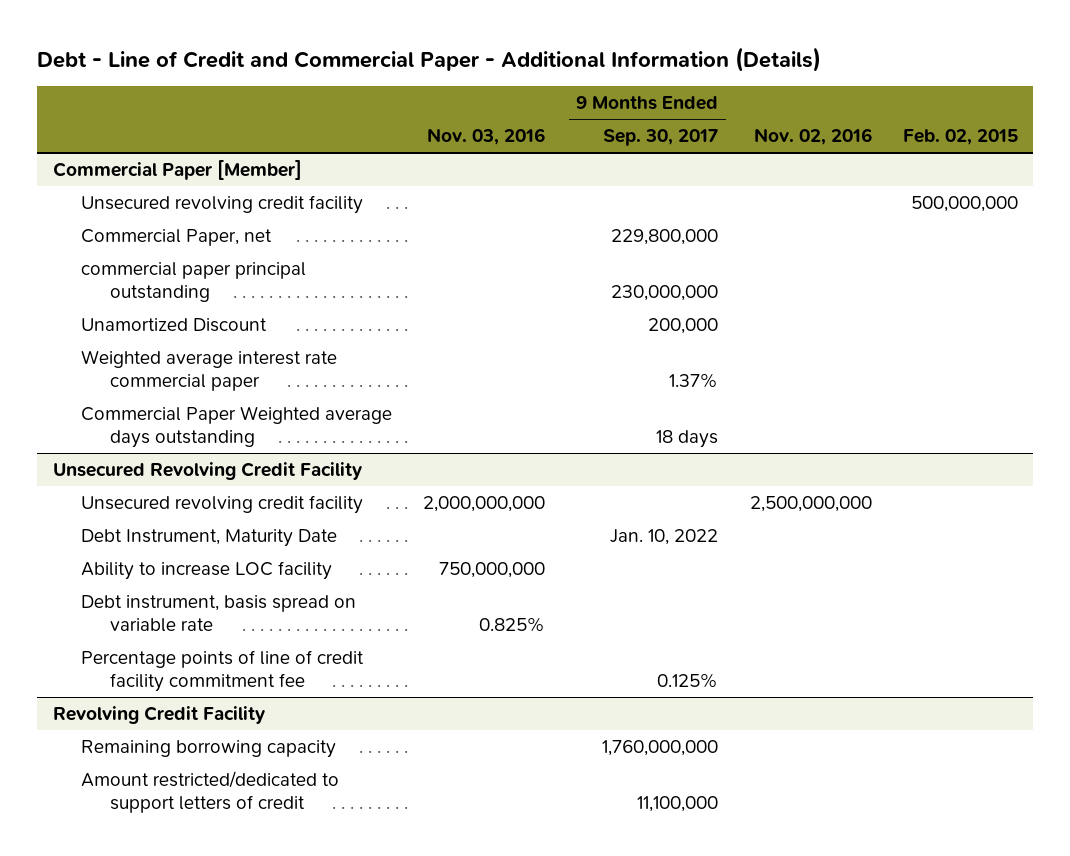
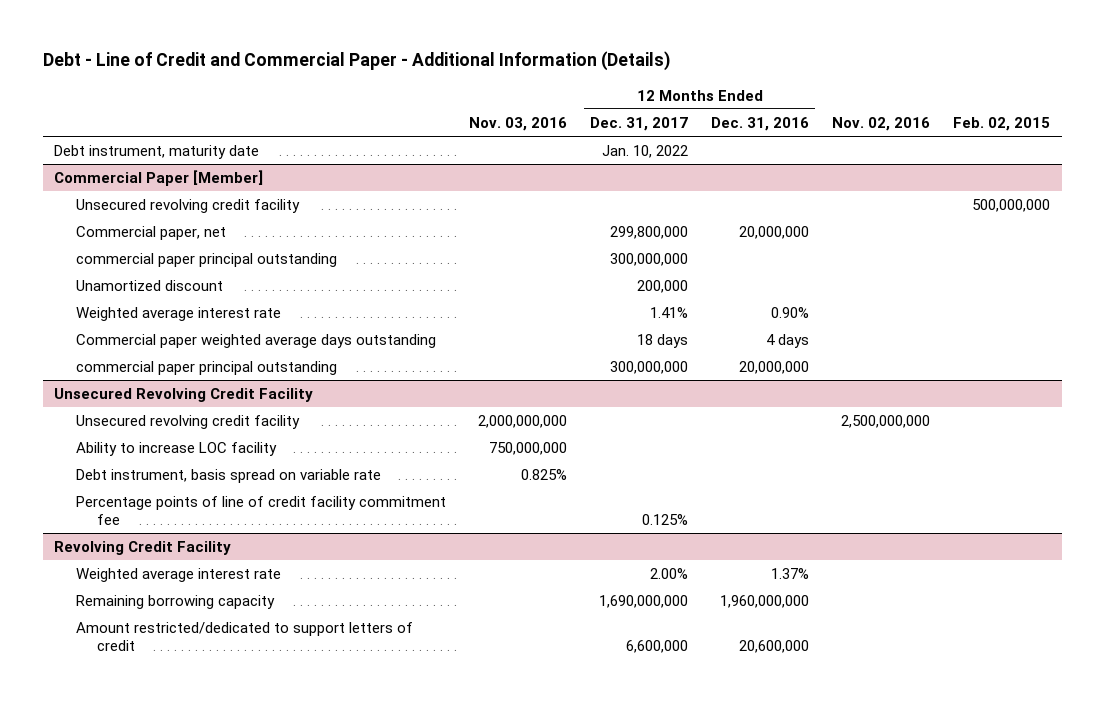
- | Nov. 03, 2016 | 9 Months Ended Sep. 30, 2017 | Nov. 02, 2016 | Feb. 02, 2015
+ | Nov. 03, 2016 | 12 Months Ended Dec. 31, 2017 | 12 Months Ended Dec. 31, 2016 | Nov. 02, 2016 | Feb. 02, 2015
+ Debt instrument, maturity date | | Jan. 10, 2022 | | |
@ Commercial Paper [Member]
- Commercial Paper, net | | 229,800,000 | |
+ Commercial paper, net | | 299,800,000 | 20,000,000 | |
- Unamortized Discount | | 200,000 | |
- Weighted average interest rate commercial paper | | 1.37% | |
- Commercial Paper Weighted average days outstanding | | 18 days | |
+ Unamortized discount | | 200,000 | | |
+ Weighted average interest rate | | 1.41% | 0.90% | |
+ Commercial paper weighted average days outstanding | | 18 days | 4 days | |
+ commercial paper principal outstanding | | 300,000,000 | 20,000,000 | |
@ Unsecured Revolving Credit Facility
- Debt Instrument, Maturity Date | | Jan. 10, 2022 | |
@ Revolving Credit Facility
+ Weighted average interest rate | | 2.00% | 1.37% | |

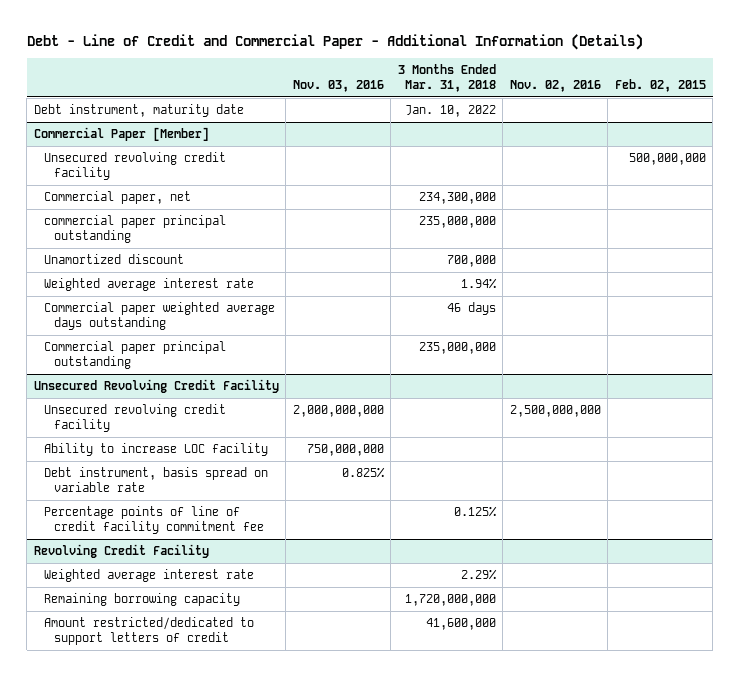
- | Nov. 03, 2016 | 12 Months Ended Dec. 31, 2017 | 12 Months Ended Dec. 31, 2016 | Nov. 02, 2016 | Feb. 02, 2015
+ | Nov. 03, 2016 | 3 Months Ended Mar. 31, 2018 | Nov. 02, 2016 | Feb. 02, 2015
@ Commercial Paper [Member]
- commercial paper principal outstanding | | 300,000,000 | 20,000,000 | |
+ Commercial paper principal outstanding | | 235,000,000 | |

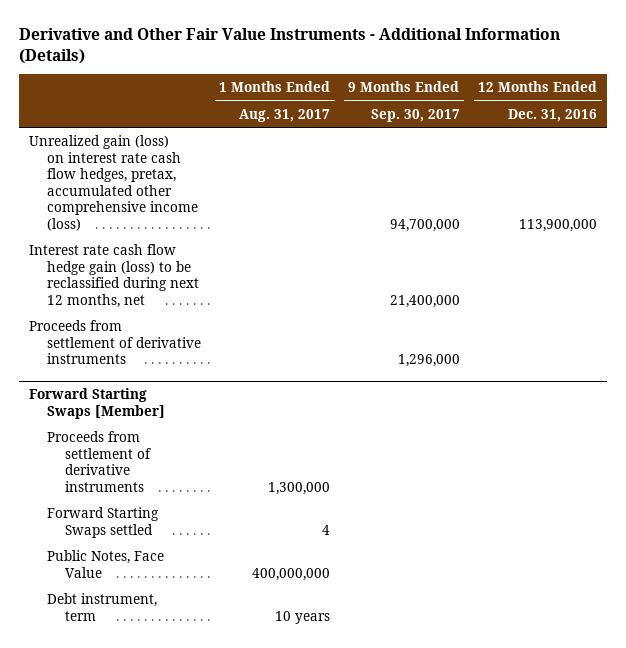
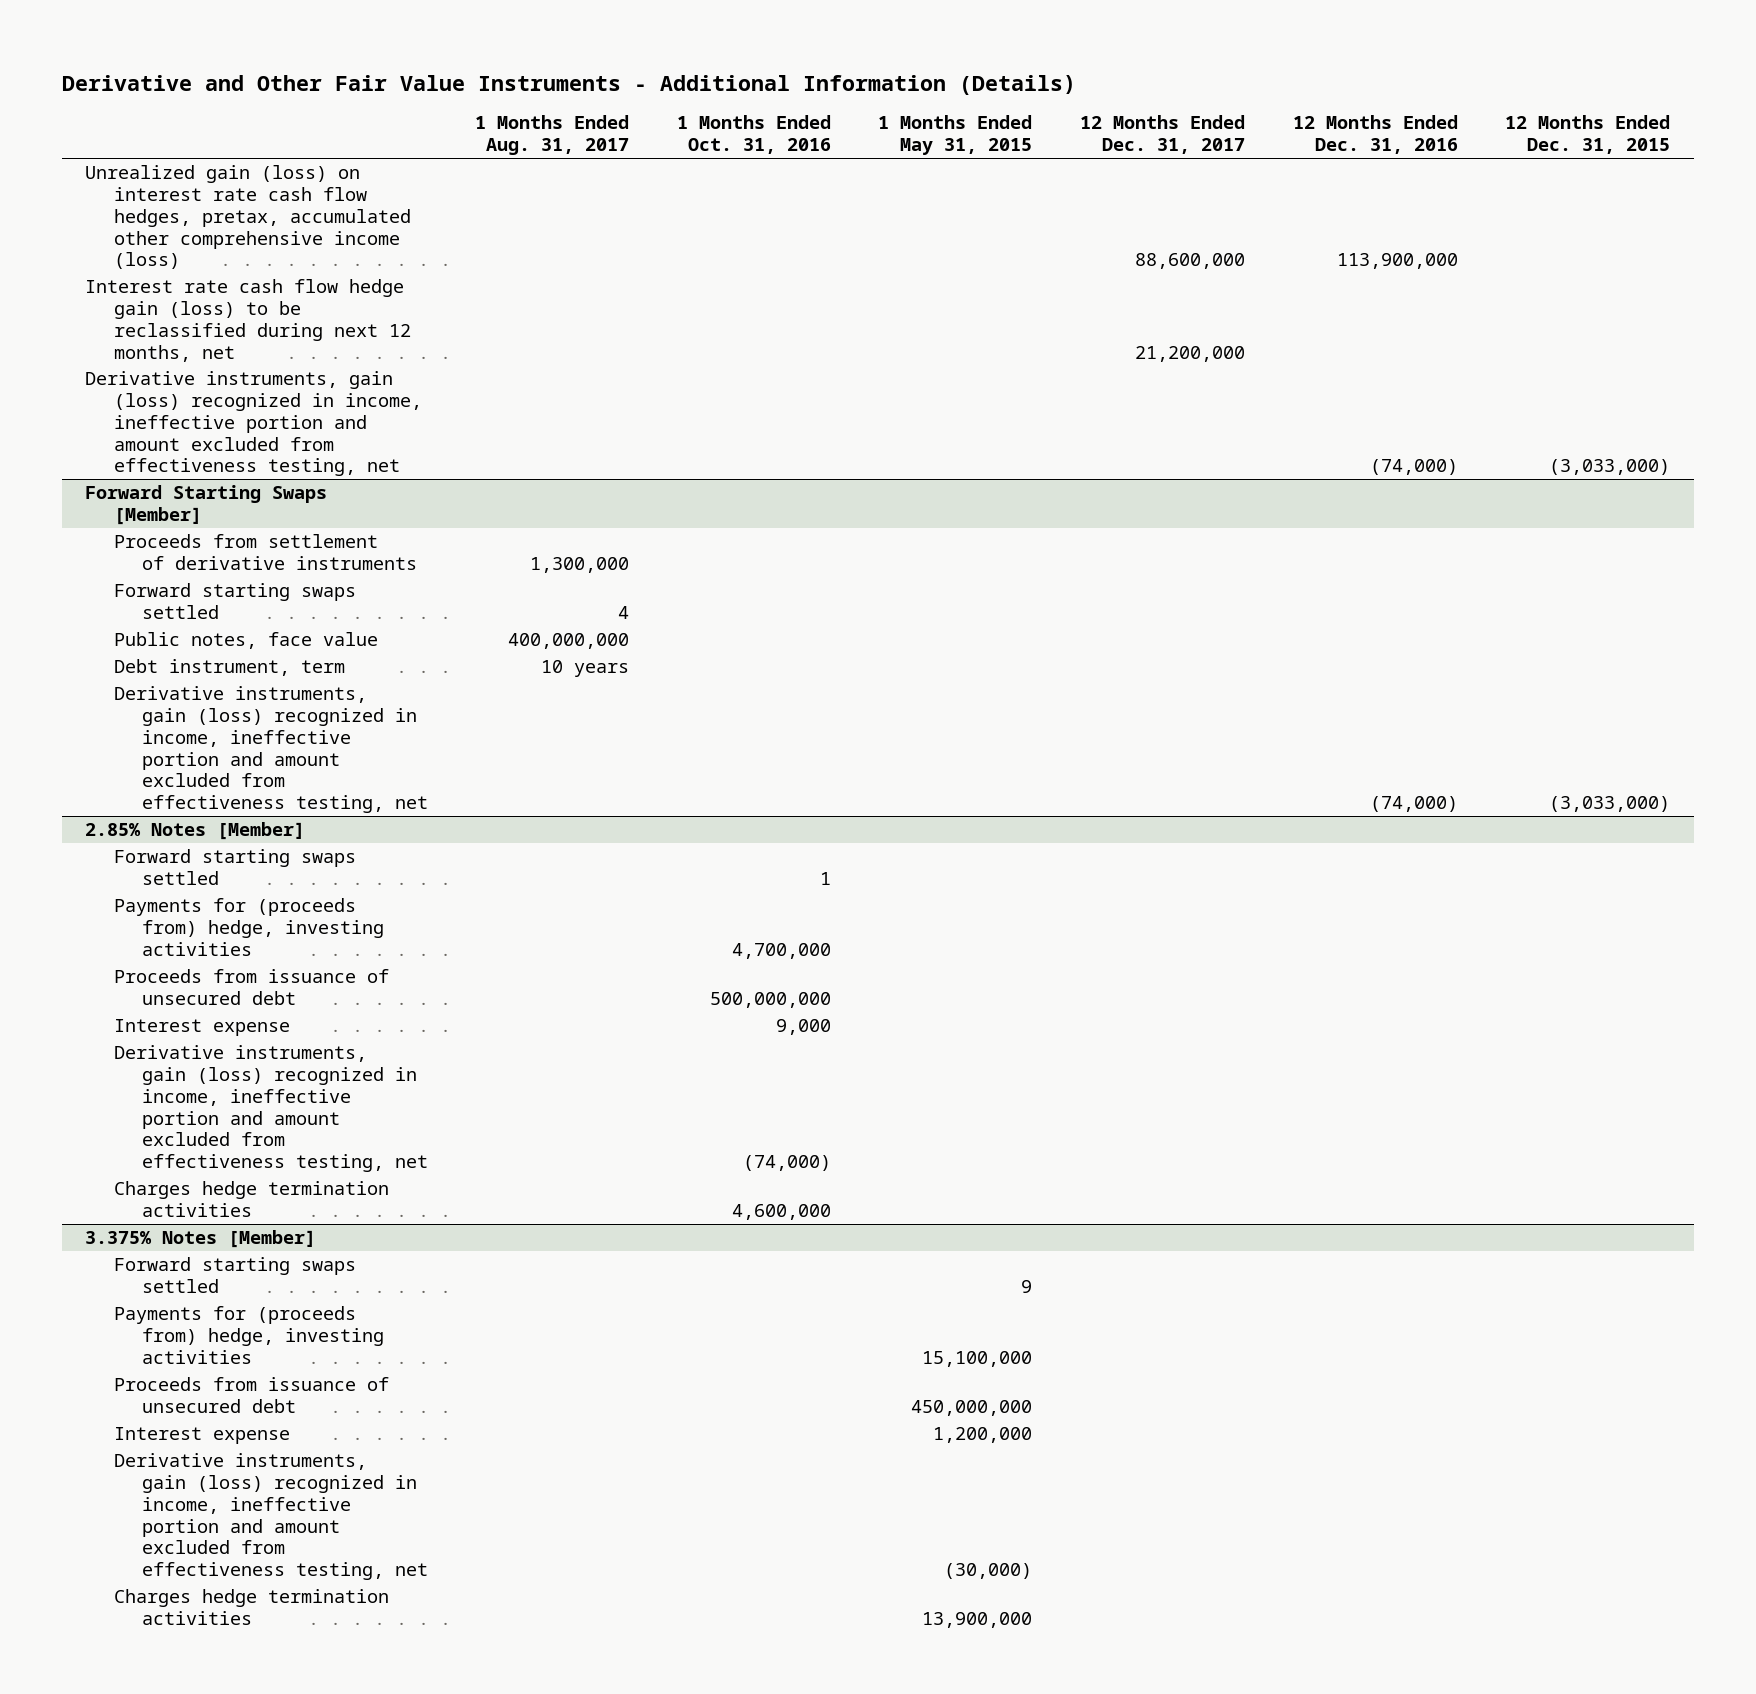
- | 1 Months Ended Aug. 31, 2017 | 9 Months Ended Sep. 30, 2017 | 12 Months Ended Dec. 31, 2016
+ | 1 Months Ended Aug. 31, 2017 | 1 Months Ended Oct. 31, 2016 | 1 Months Ended May 31, 2015 | 12 Months Ended Dec. 31, 2017 | 12 Months Ended Dec. 31, 2016 | 12 Months Ended Dec. 31, 2015
- Proceeds from settlement of derivative instruments | | 1,296,000 |
+ Derivative instruments, gain (loss) recognized in income, ineffective portion and amount excluded from effectiveness testing, net | | | | | (74,000) | (3,033,000)
@ Forward Starting Swaps [Member]
- Forward Starting Swaps settled | 4 | |
- Public Notes, Face Value | 400,000,000 | |
+ Forward starting swaps settled | 4 | | | | |
+ Public notes, face value | 400,000,000 | | | | |
+ Derivative instruments, gain (loss) recognized in income, ineffective portion and amount excluded from effectiveness testing, net | | | | | (74,000) | (3,033,000)
+ 2.85% Notes [Member]
+ Forward starting swaps settled | | 1 | | | |
+ Payments for (proceeds from) hedge, investing activities | | 4,700,000 | | | |
+ Proceeds from issuance of unsecured debt | | 500,000,000 | | | |
+ Interest expense | | 9,000 | | | |
+ Derivative instruments, gain (loss) recognized in income, ineffective portion and amount excluded from effectiveness testing, net | | (74,000) | | | |
+ Charges hedge termination activities | | 4,600,000 | | | |
+ 3.375% Notes [Member]
+ Forward starting swaps settled | | | 9 | | |
+ Payments for (proceeds from) hedge, investing activities | | | 15,100,000 | | |
+ Proceeds from issuance of unsecured debt | | | 450,000,000 | | |
+ Interest expense | | | 1,200,000 | | |
+ Derivative instruments, gain (loss) recognized in income, ineffective portion and amount excluded from effectiveness testing, net | | | (30,000) | | |
+ Charges hedge termination activities | | | 13,900,000 | | |

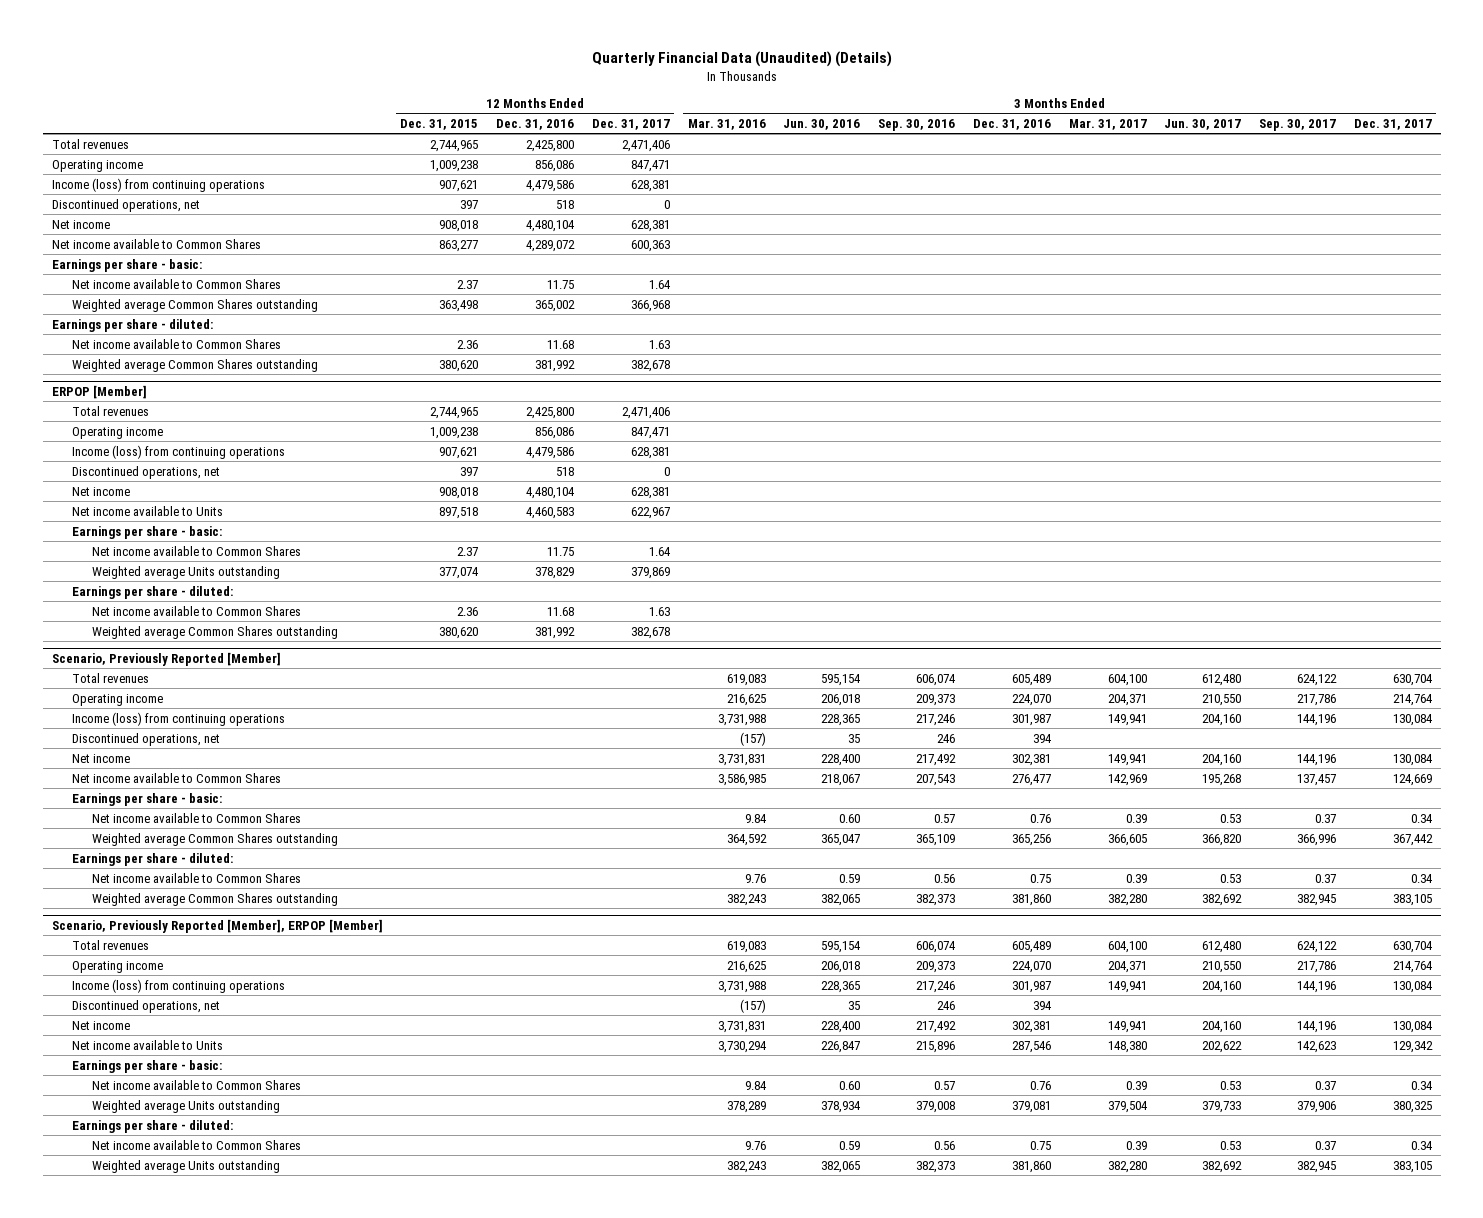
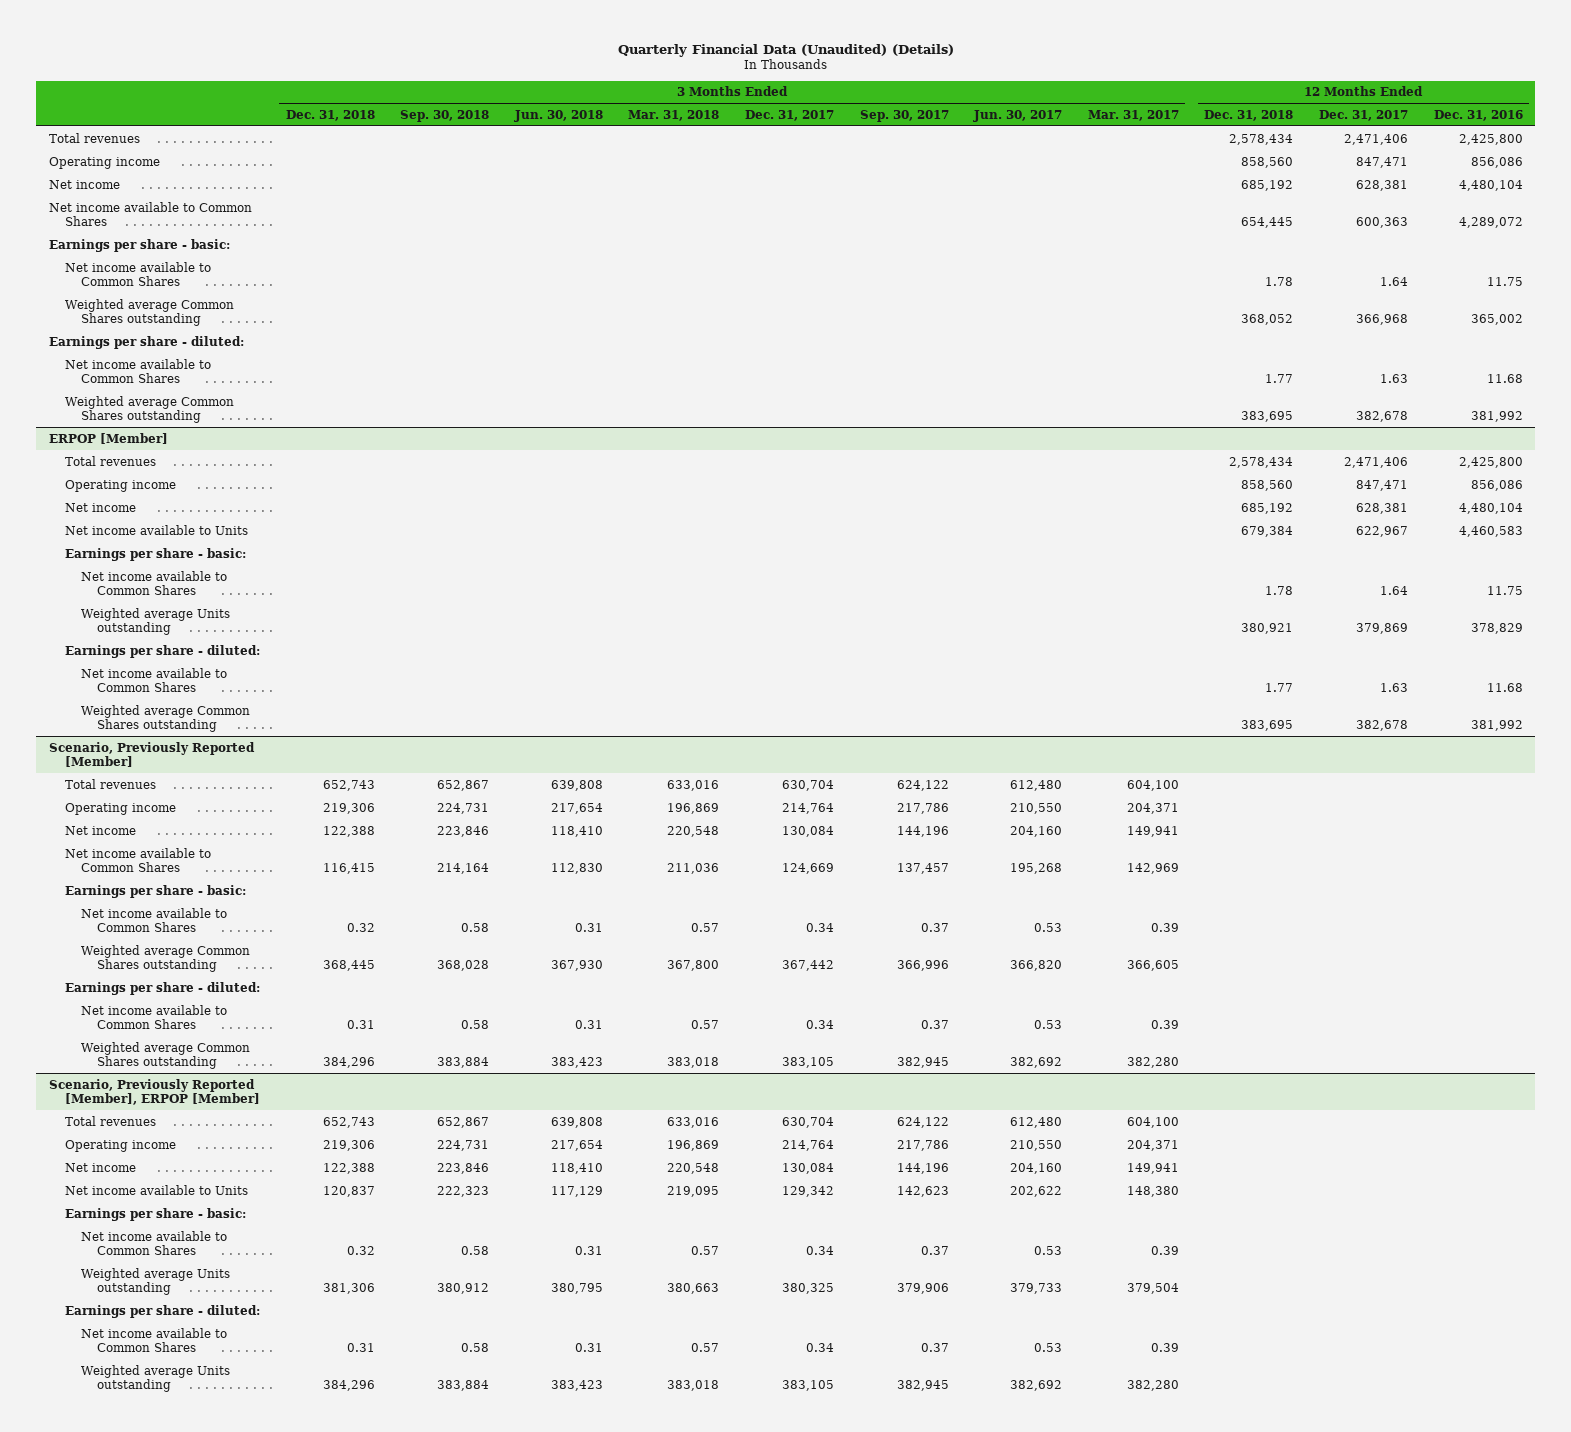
- | 12 Months Ended Dec. 31, 2015 | 12 Months Ended Dec. 31, 2016 | 12 Months Ended Dec. 31, 2017 | 3 Months Ended Mar. 31, 2016 | 3 Months Ended Jun. 30, 2016 | 3 Months Ended Sep. 30, 2016 | 3 Months Ended Dec. 31, 2016 | 3 Months Ended Mar. 31, 2017 | 3 Months Ended Jun. 30, 2017 | 3 Months Ended Sep. 30, 2017 | 3 Months Ended Dec. 31, 2017
+ | 3 Months Ended Dec. 31, 2018 | 3 Months Ended Sep. 30, 2018 | 3 Months Ended Jun. 30, 2018 | 3 Months Ended Mar. 31, 2018 | 3 Months Ended Dec. 31, 2017 | 3 Months Ended Sep. 30, 2017 | 3 Months Ended Jun. 30, 2017 | 3 Months Ended Mar. 31, 2017 | 12 Months Ended Dec. 31, 2018 | 12 Months Ended Dec. 31, 2017 | 12 Months Ended Dec. 31, 2016
- Income (loss) from continuing operations | 907,621 | 4,479,586 | 628,381 | | | | | | | |
- Discontinued operations, net | 397 | 518 | 0 | | | | | | | |
@ ERPOP [Member]
- Income (loss) from continuing operations | 907,621 | 4,479,586 | 628,381 | | | | | | | |
- Discontinued operations, net | 397 | 518 | 0 | | | | | | | |
@ Scenario, Previously Reported [Member]
- Income (loss) from continuing operations | | | | 3,731,988 | 228,365 | 217,246 | 301,987 | 149,941 | 204,160 | 144,196 | 130,084
- Discontinued operations, net | | | | (157) | 35 | 246 | 394 | | | |
@ Scenario, Previously Reported [Member], ERPOP [Member]
- Income (loss) from continuing operations | | | | 3,731,988 | 228,365 | 217,246 | 301,987 | 149,941 | 204,160 | 144,196 | 130,084
- Discontinued operations, net | | | | (157) | 35 | 246 | 394 | | | |

